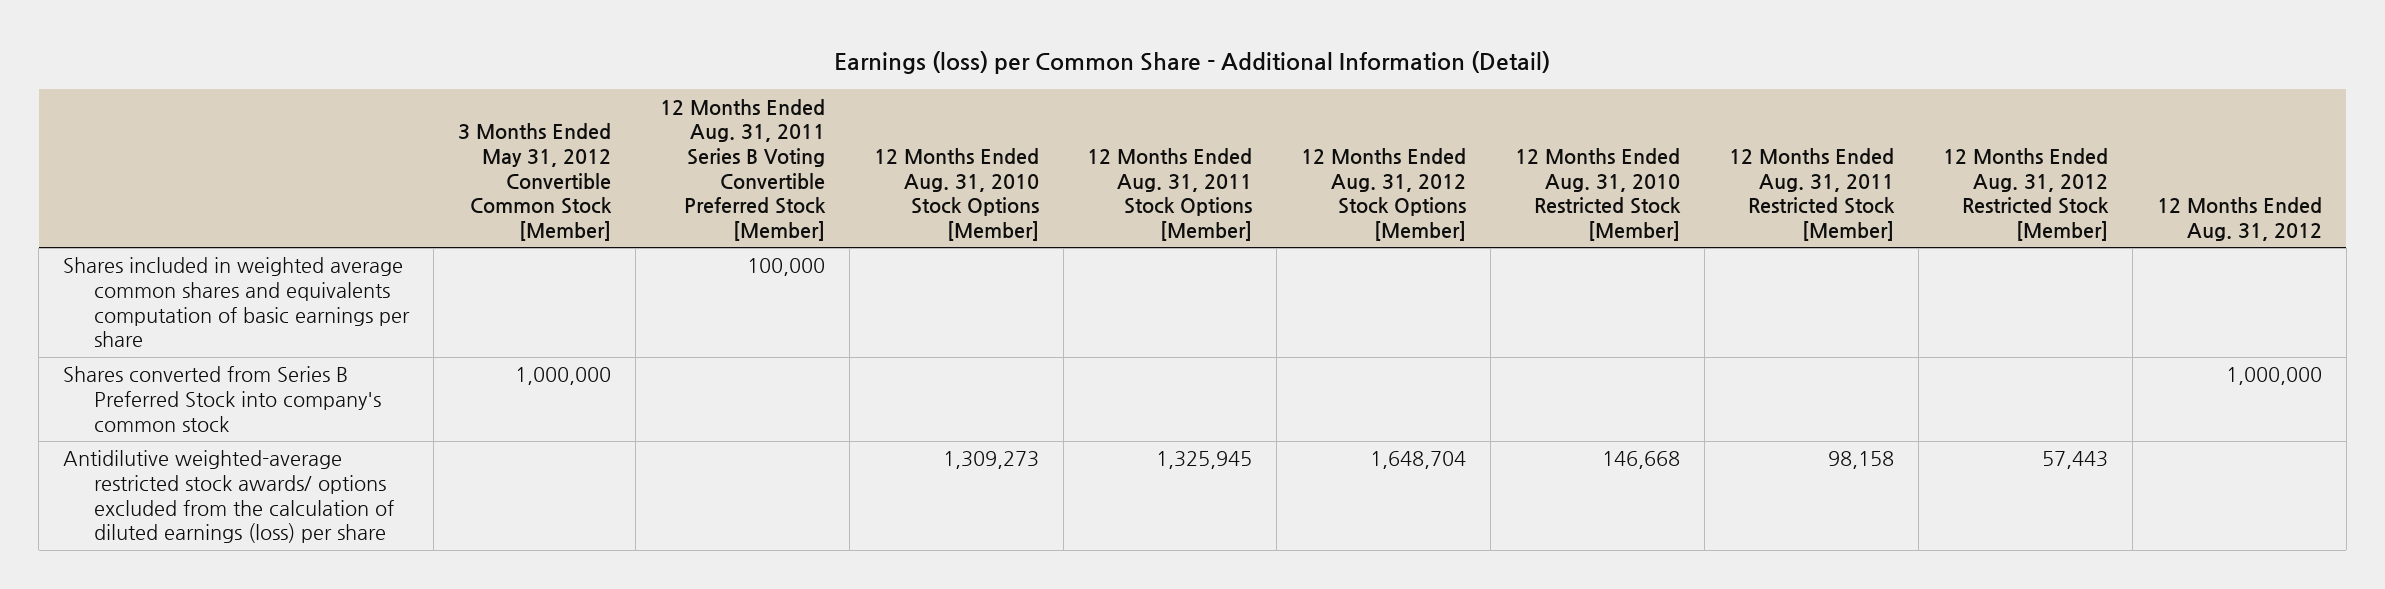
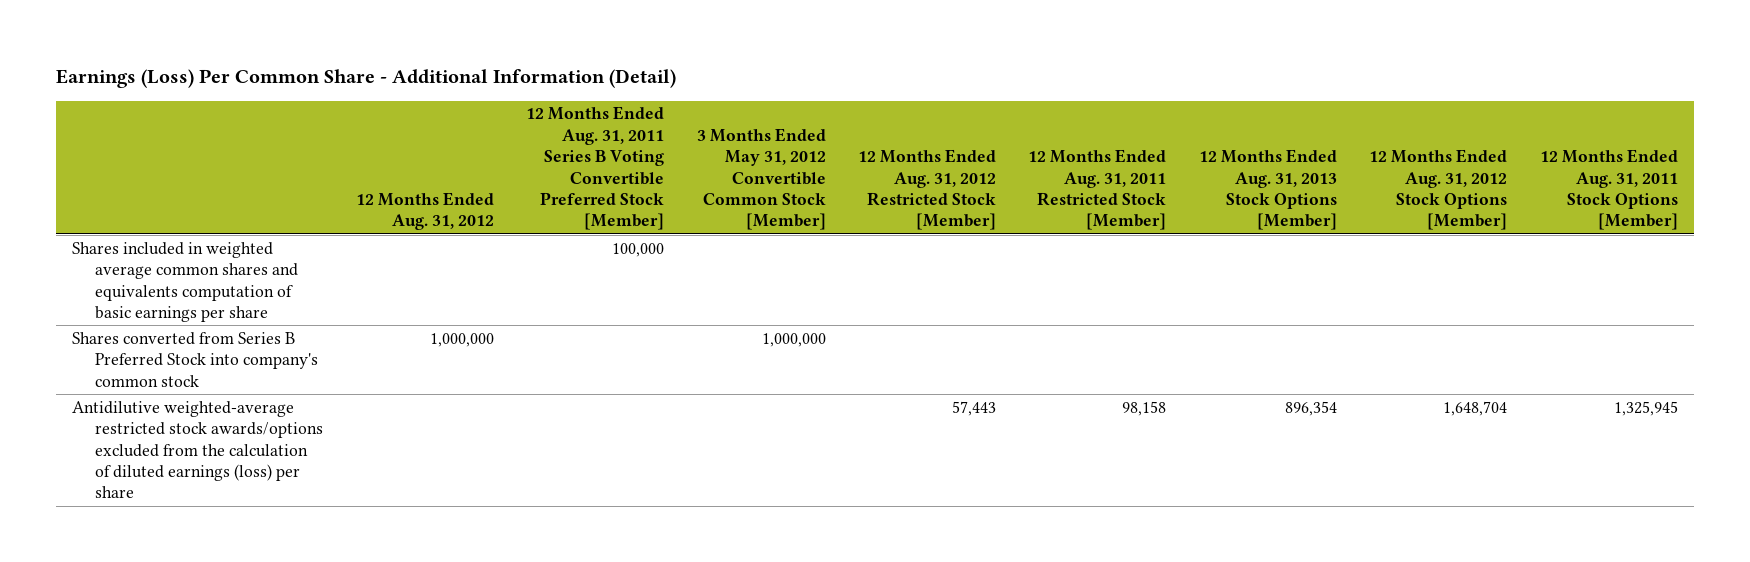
- Earnings (loss) per Common Share - Additional Information (Detail)
+ Earnings (Loss) Per Common Share - Additional Information (Detail)
- | 3 Months Ended May 31, 2012 Convertible Common Stock [Member] | 12 Months Ended Aug. 31, 2011 Series B Voting Convertible Preferred Stock [Member] | 12 Months Ended Aug. 31, 2010 Stock Options [Member] | 12 Months Ended Aug. 31, 2011 Stock Options [Member] | 12 Months Ended Aug. 31, 2012 Stock Options [Member] | 12 Months Ended Aug. 31, 2010 Restricted Stock [Member] | 12 Months Ended Aug. 31, 2011 Restricted Stock [Member] | 12 Months Ended Aug. 31, 2012 Restricted Stock [Member] | 12 Months Ended Aug. 31, 2012
+ | 12 Months Ended Aug. 31, 2012 | 12 Months Ended Aug. 31, 2011 Series B Voting Convertible Preferred Stock [Member] | 3 Months Ended May 31, 2012 Convertible Common Stock [Member] | 12 Months Ended Aug. 31, 2012 Restricted Stock [Member] | 12 Months Ended Aug. 31, 2011 Restricted Stock [Member] | 12 Months Ended Aug. 31, 2013 Stock Options [Member] | 12 Months Ended Aug. 31, 2012 Stock Options [Member] | 12 Months Ended Aug. 31, 2011 Stock Options [Member]
- Antidilutive weighted-average restricted stock awards/ options excluded from the calculation of diluted earnings (loss) per share | | | 1,309,273 | 1,325,945 | 1,648,704 | 146,668 | 98,158 | 57,443 |
+ Antidilutive weighted-average restricted stock awards/options excluded from the calculation of diluted earnings (loss) per share | | | | 57,443 | 98,158 | 896,354 | 1,648,704 | 1,325,945

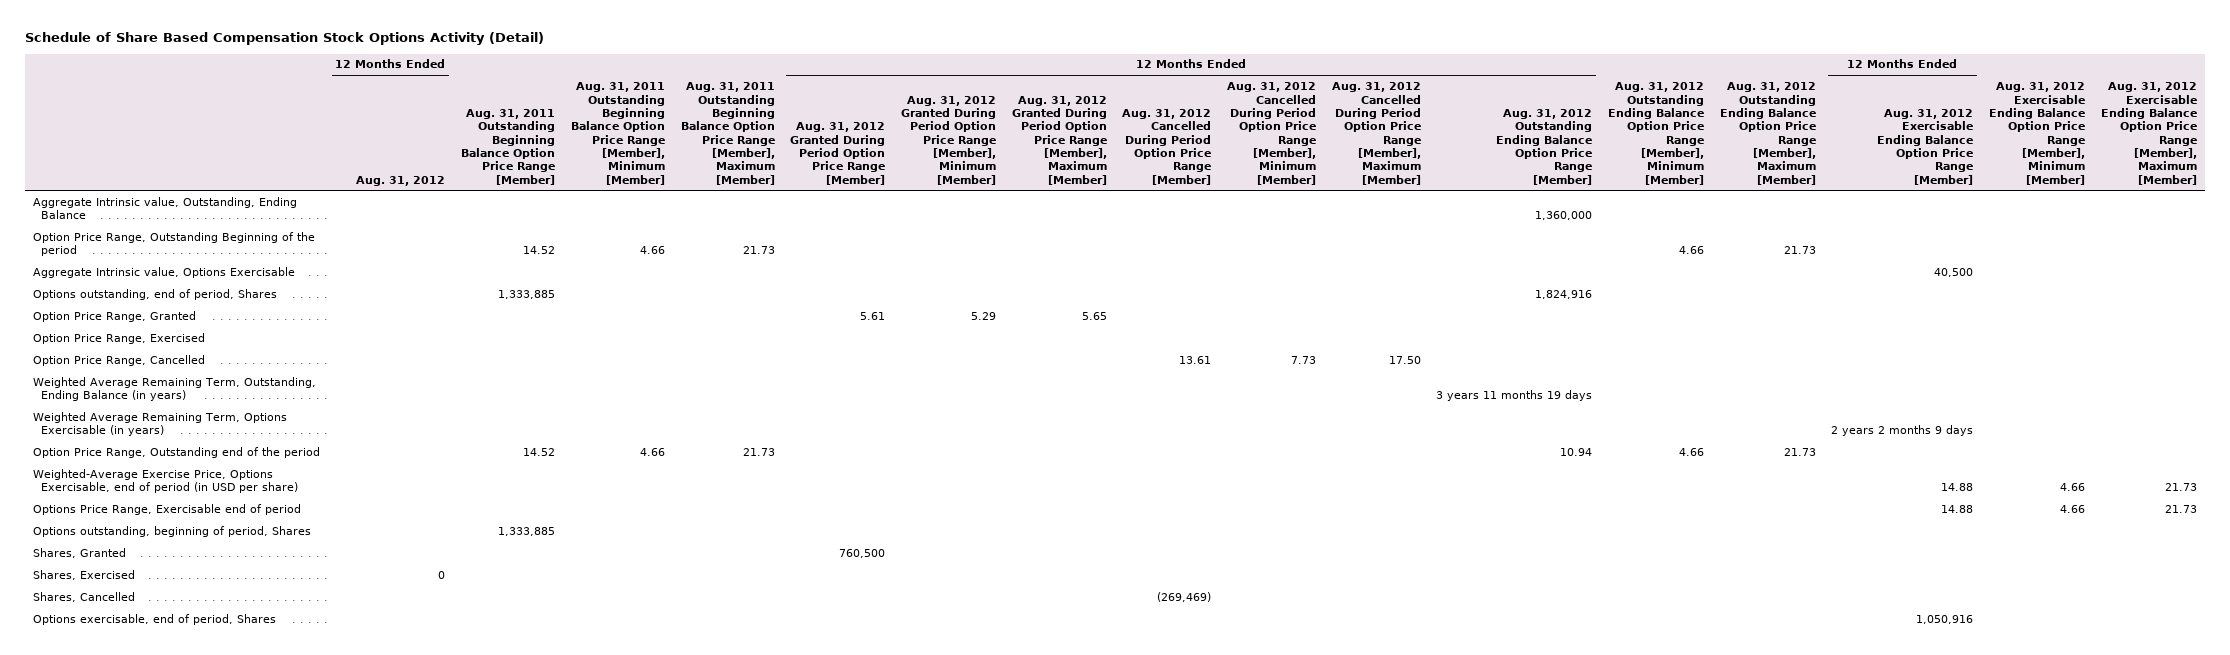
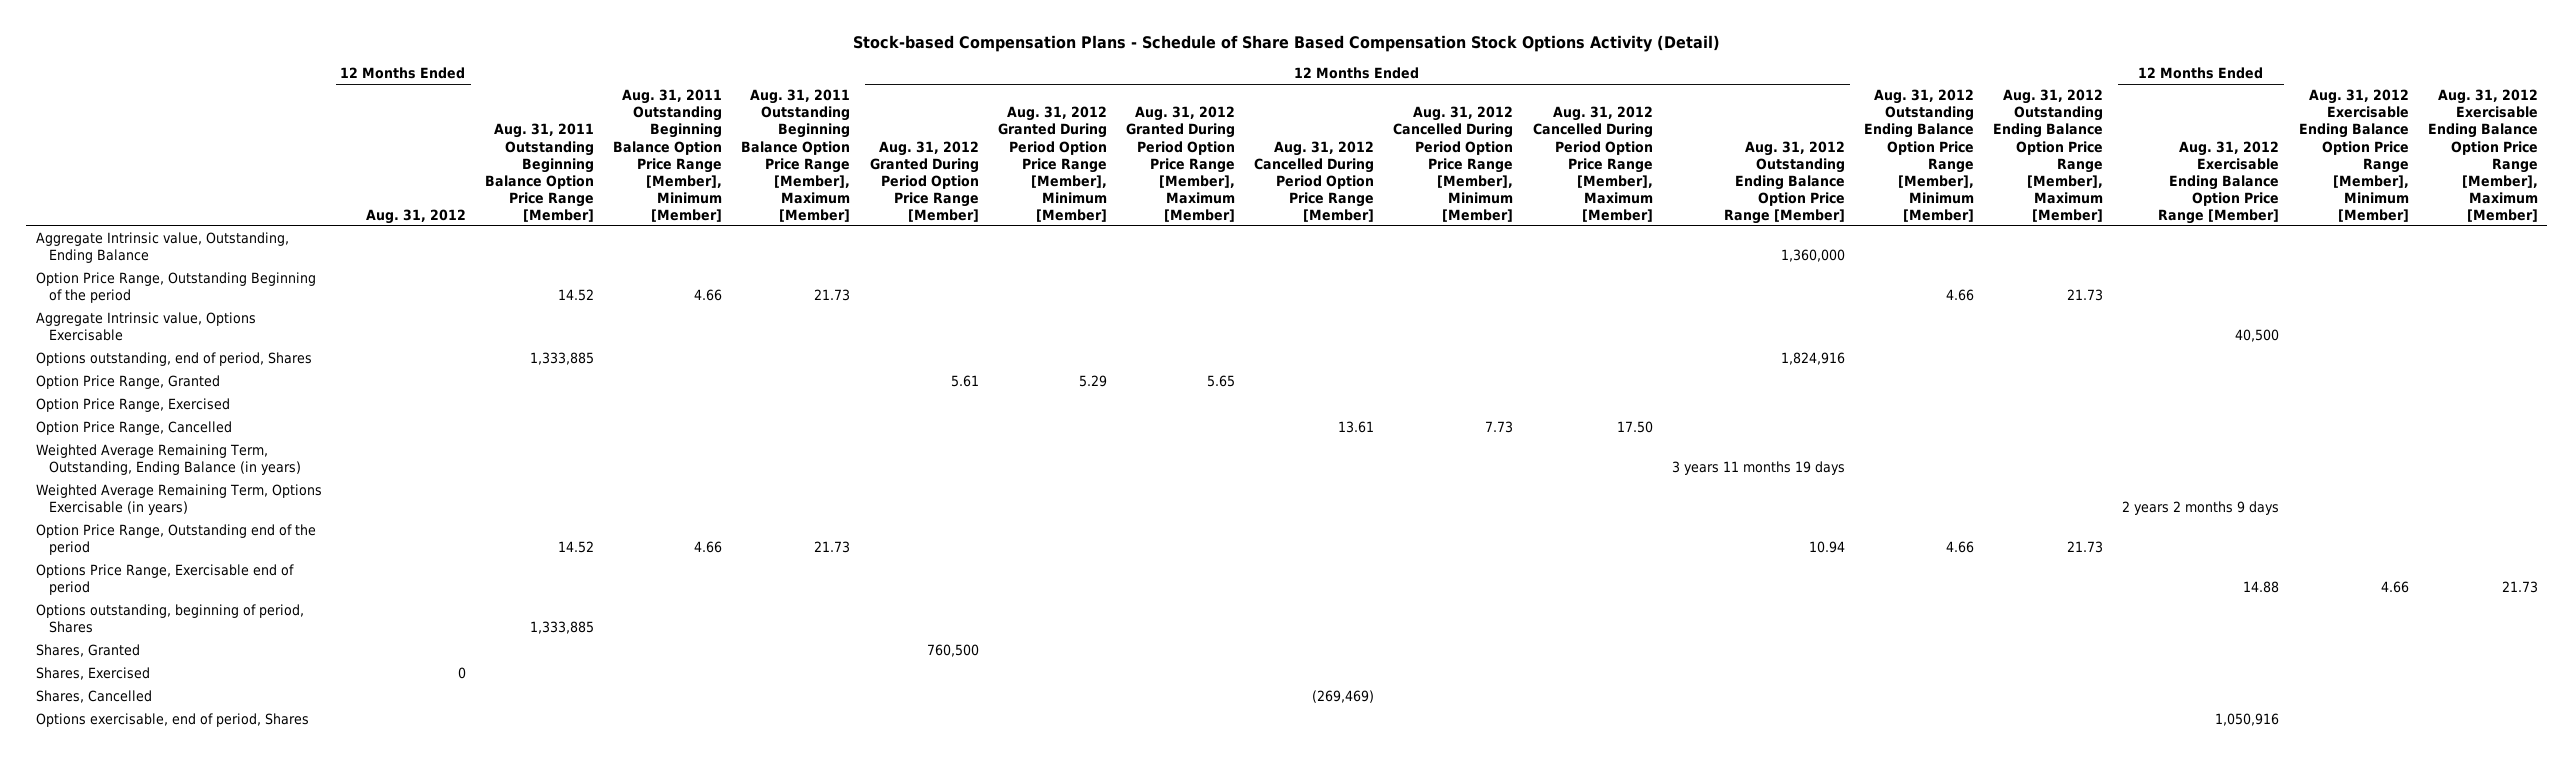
- Schedule of Share Based Compensation Stock Options Activity (Detail)
+ Stock-based Compensation Plans - Schedule of Share Based Compensation Stock Options Activity (Detail)
- Weighted-Average Exercise Price, Options Exercisable, end of period (in USD per share) | | | | | | | | | | | | | | 14.88 | 4.66 | 21.73

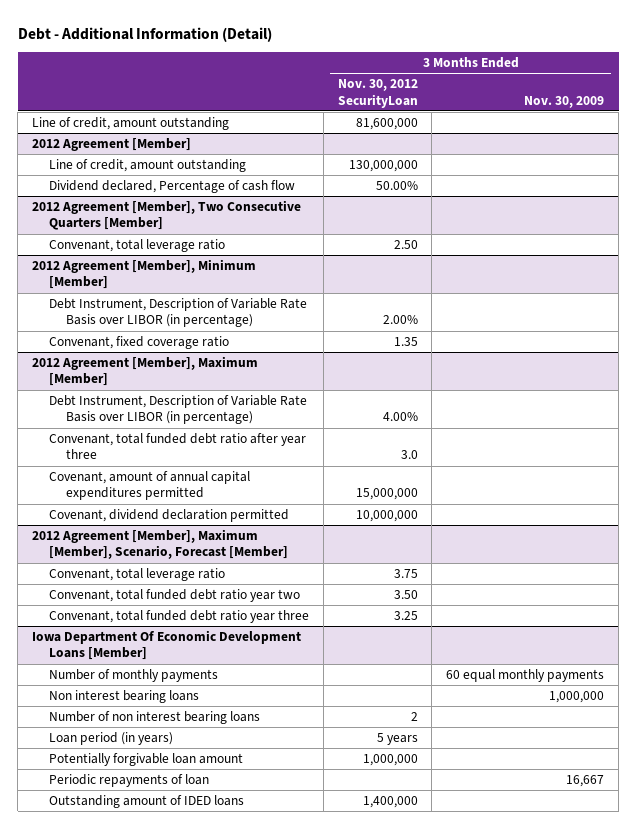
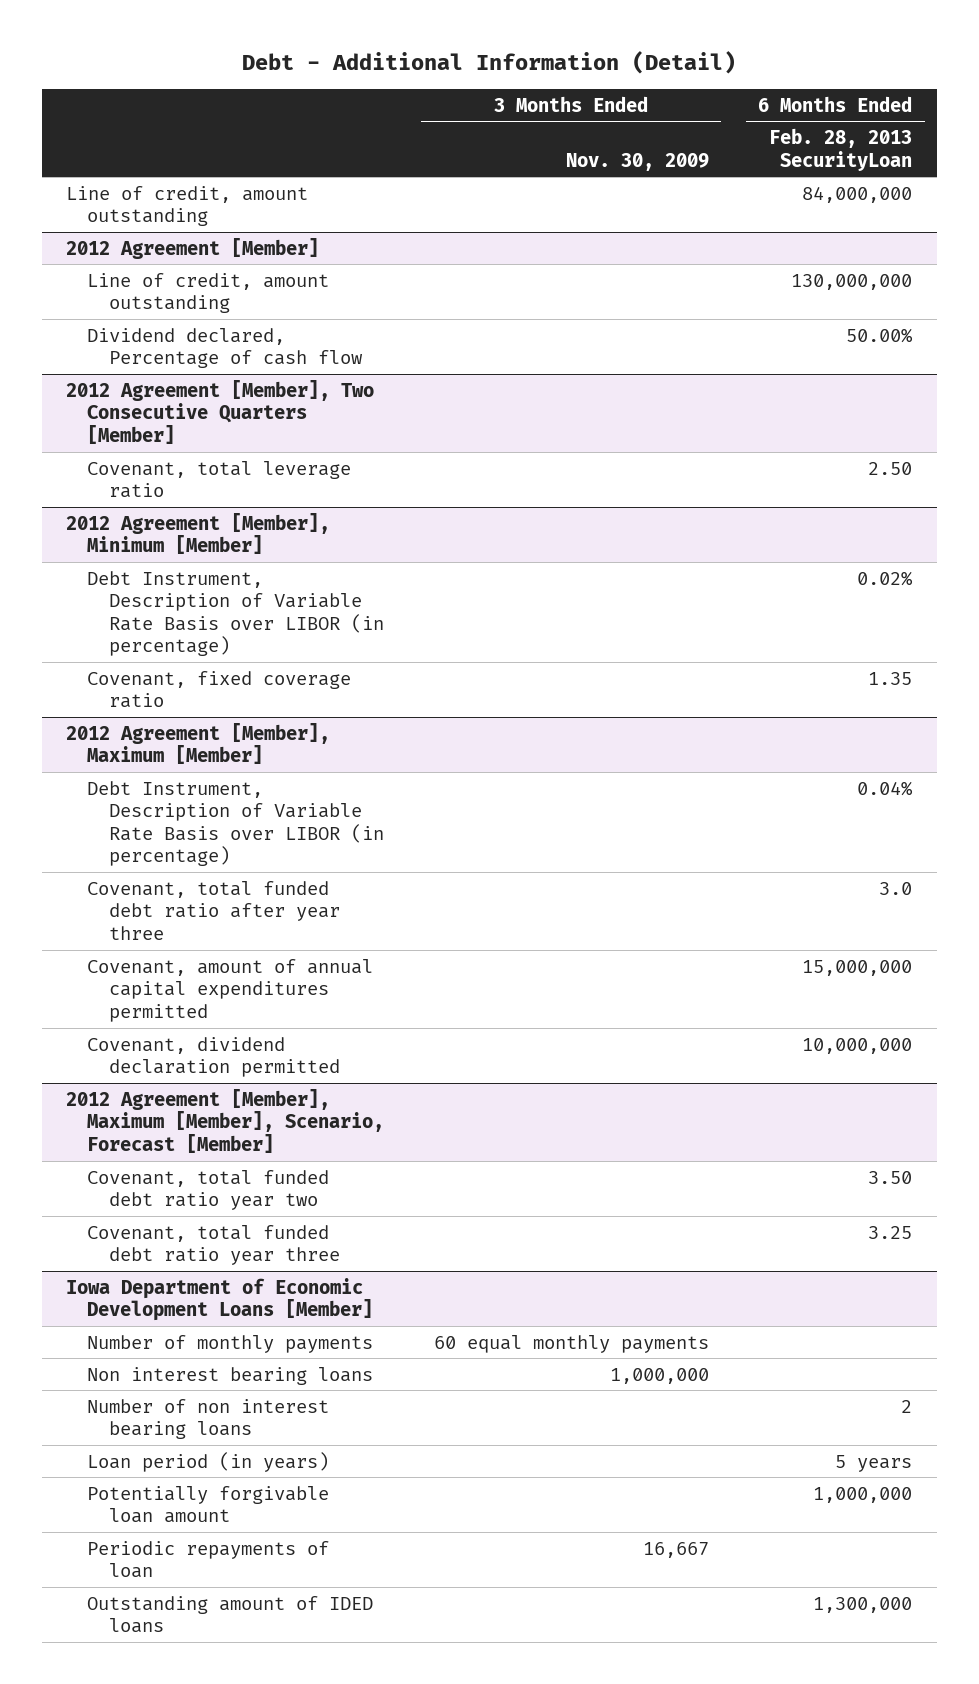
- | 3 Months Ended Nov. 30, 2012 SecurityLoan | 3 Months Ended Nov. 30, 2009
+ | 3 Months Ended Nov. 30, 2009 | 6 Months Ended Feb. 28, 2013 SecurityLoan
@ 2012 Agreement [Member], Two Consecutive Quarters [Member]
- Convenant, total leverage ratio | 2.50 |
+ Covenant, total leverage ratio | | 2.50
@ 2012 Agreement [Member], Minimum [Member]
- Convenant, fixed coverage ratio | 1.35 |
+ Covenant, fixed coverage ratio | | 1.35
@ 2012 Agreement [Member], Maximum [Member]
- Convenant, total funded debt ratio after year three | 3.0 |
+ Covenant, total funded debt ratio after year three | | 3.0
@ 2012 Agreement [Member], Maximum [Member], Scenario, Forecast [Member]
- Convenant, total leverage ratio | 3.75 |
- Convenant, total funded debt ratio year two | 3.50 |
- Convenant, total funded debt ratio year three | 3.25 |
- Iowa Department Of Economic Development Loans [Member]
@ 2012 Agreement [Member], Maximum [Member], Scenario, Forecast [Member]
+ Covenant, total funded debt ratio year two | | 3.50
+ Covenant, total funded debt ratio year three | | 3.25
+ Iowa Department of Economic Development Loans [Member]

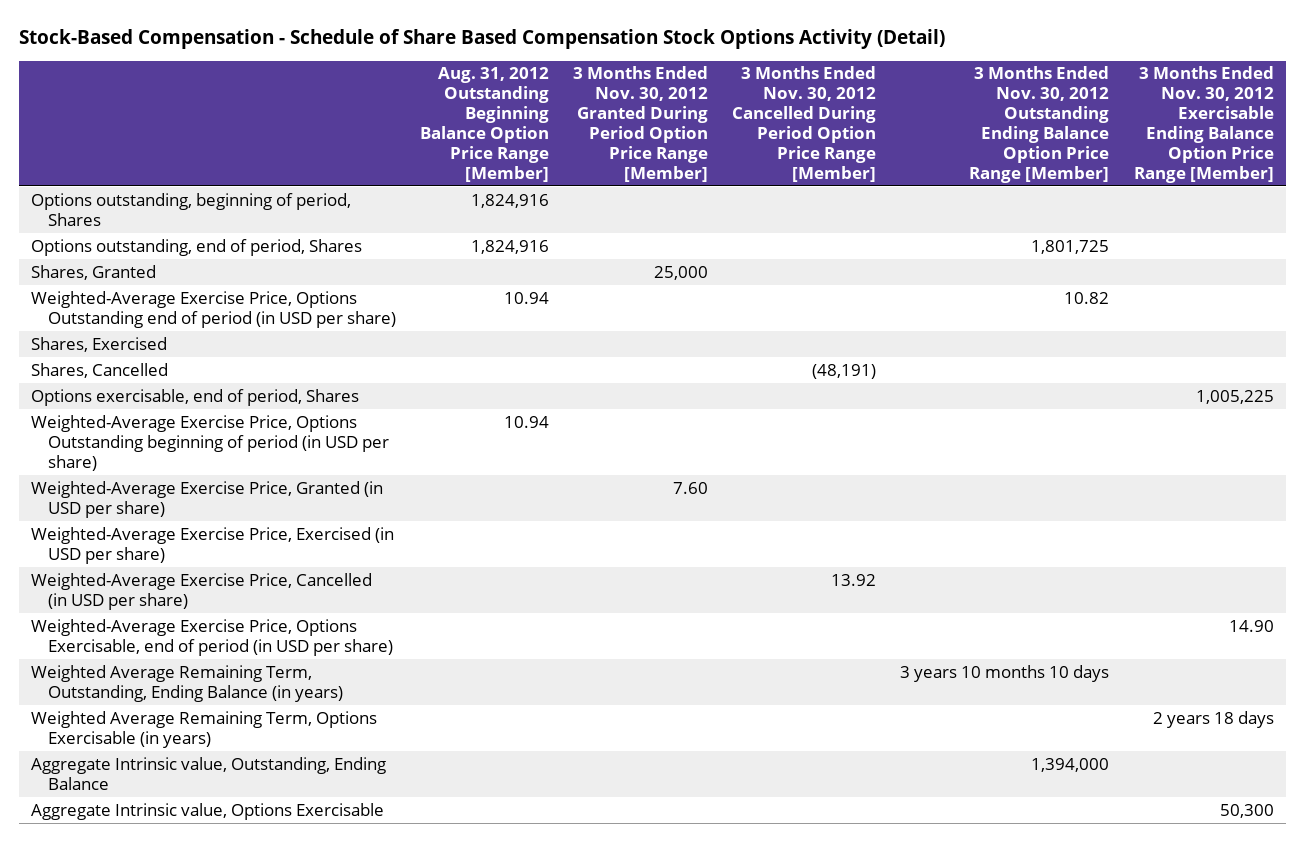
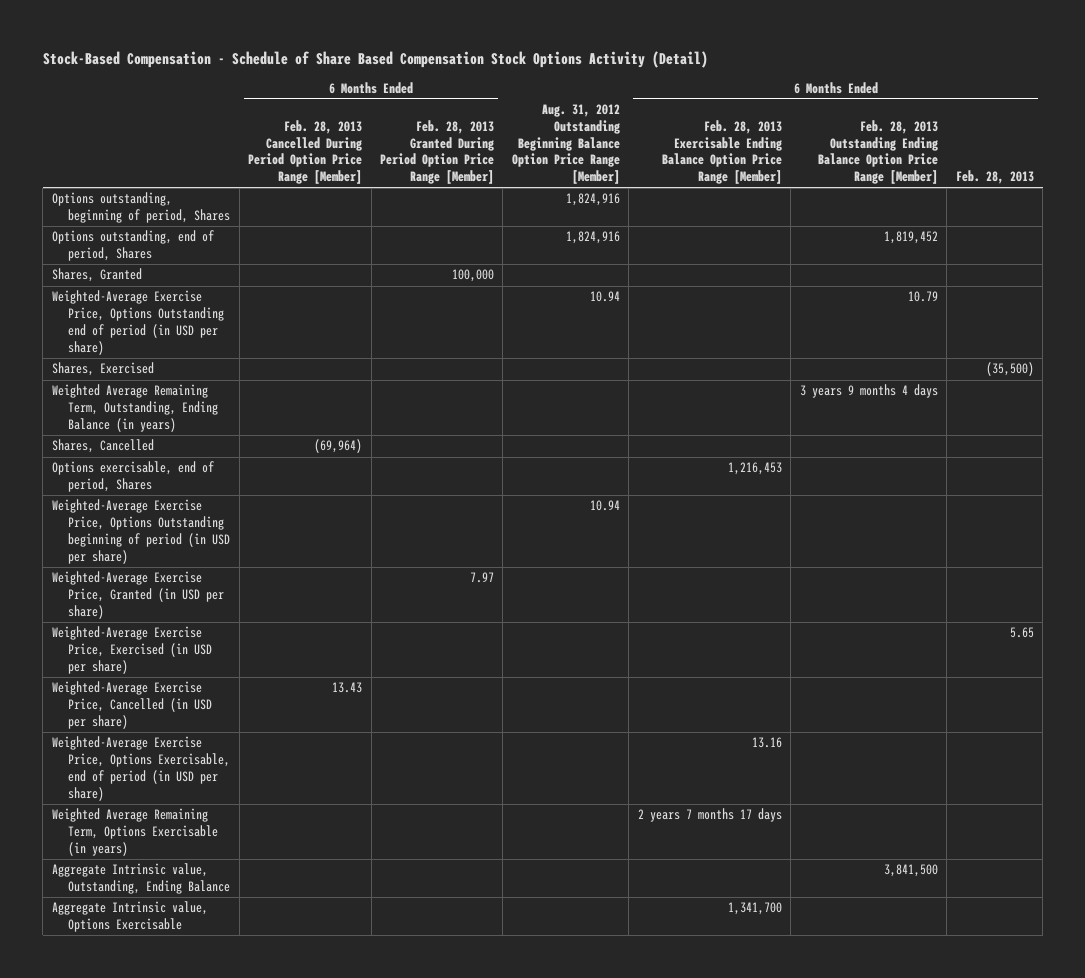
- | Aug. 31, 2012 Outstanding Beginning Balance Option Price Range [Member] | 3 Months Ended Nov. 30, 2012 Granted During Period Option Price Range [Member] | 3 Months Ended Nov. 30, 2012 Cancelled During Period Option Price Range [Member] | 3 Months Ended Nov. 30, 2012 Outstanding Ending Balance Option Price Range [Member] | 3 Months Ended Nov. 30, 2012 Exercisable Ending Balance Option Price Range [Member]
+ | 6 Months Ended Feb. 28, 2013 Cancelled During Period Option Price Range [Member] | 6 Months Ended Feb. 28, 2013 Granted During Period Option Price Range [Member] | Aug. 31, 2012 Outstanding Beginning Balance Option Price Range [Member] | 6 Months Ended Feb. 28, 2013 Exercisable Ending Balance Option Price Range [Member] | 6 Months Ended Feb. 28, 2013 Outstanding Ending Balance Option Price Range [Member] | 6 Months Ended Feb. 28, 2013
moved up: Weighted Average Remaining Term, Outstanding, Ending Balance (in years) | | | | | 3 years 9 months 4 days |

